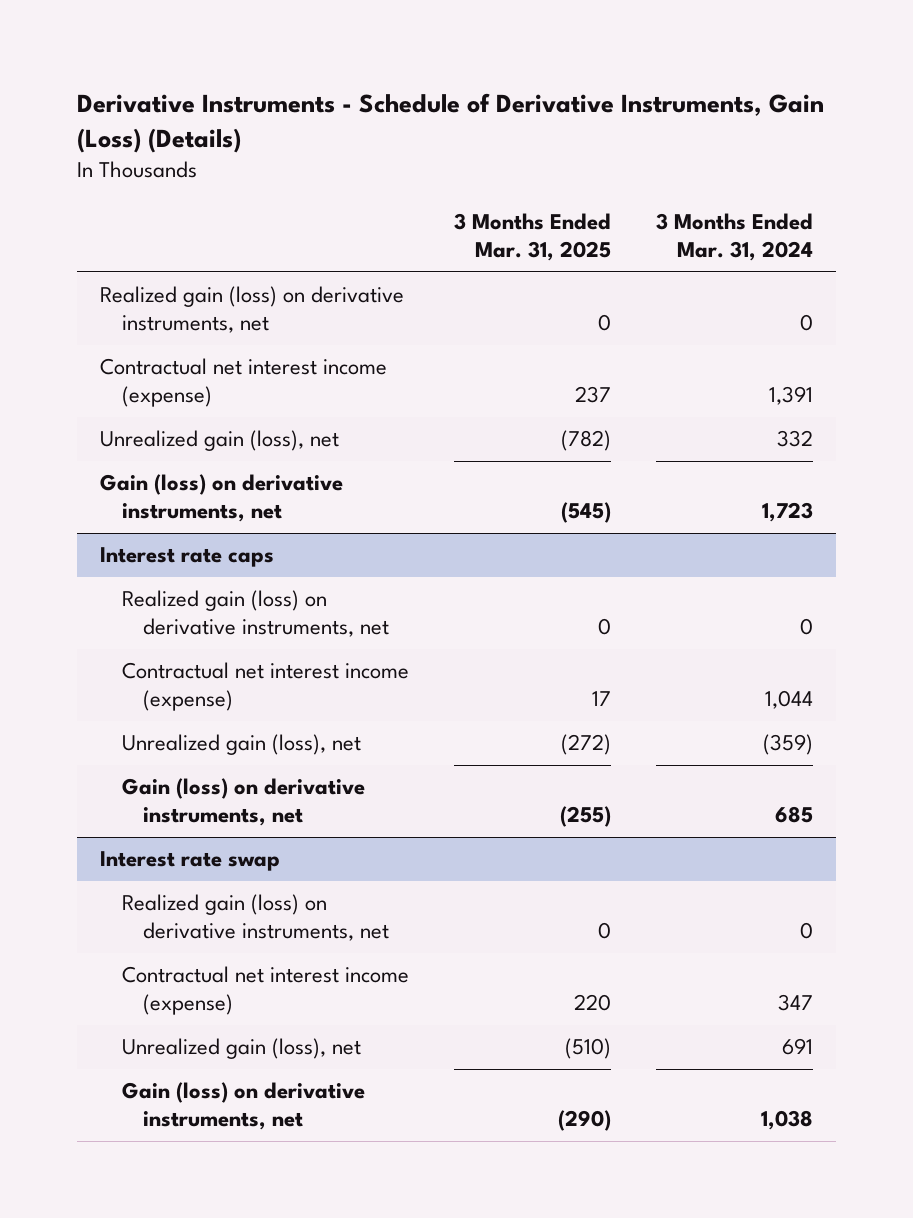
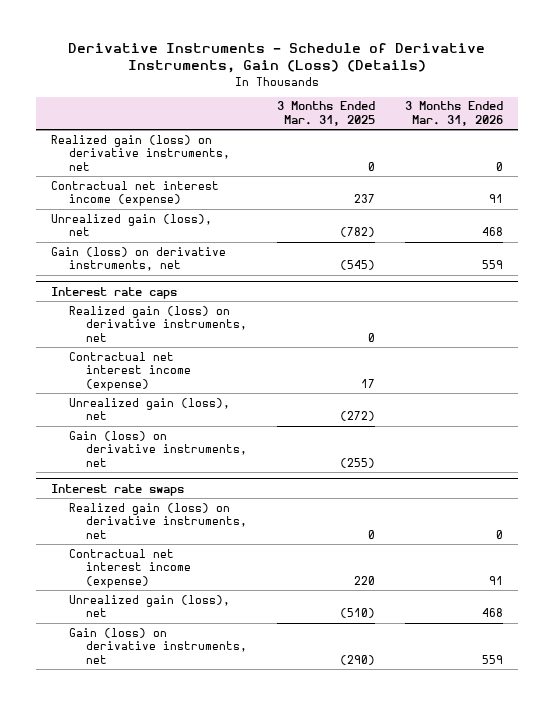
- | 3 Months Ended Mar. 31, 2025 | 3 Months Ended Mar. 31, 2024
+ | 3 Months Ended Mar. 31, 2025 | 3 Months Ended Mar. 31, 2026
- Interest rate swap
+ Interest rate swaps

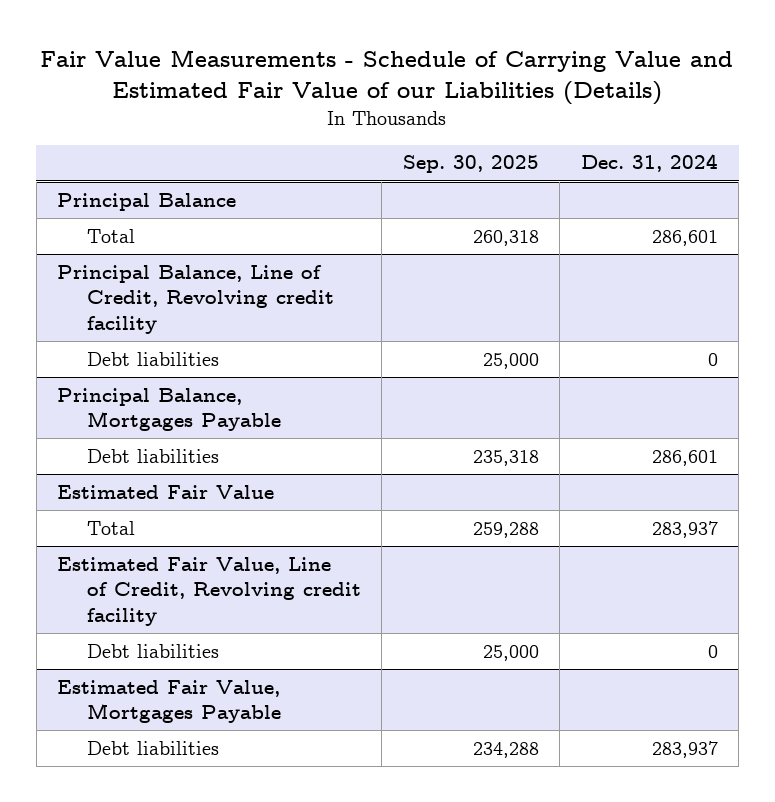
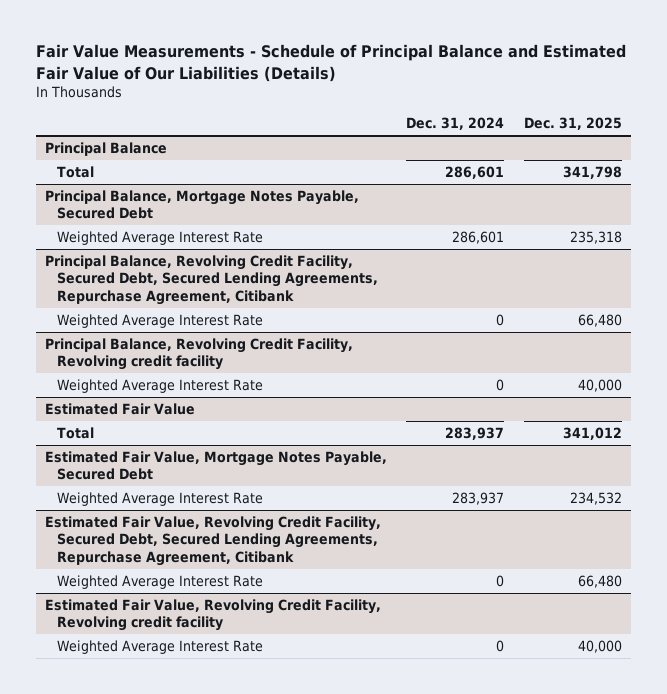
- Fair Value Measurements - Schedule of Carrying Value and Estimated Fair Value of our Liabilities (Details)
+ Fair Value Measurements - Schedule of Principal Balance and Estimated Fair Value of Our Liabilities (Details)
- | Sep. 30, 2025 | Dec. 31, 2024
+ | Dec. 31, 2024 | Dec. 31, 2025
- Principal Balance, Line of Credit, Revolving credit facility
- Debt liabilities | 25,000 | 0
- Principal Balance, Mortgages Payable
- Debt liabilities | 235,318 | 286,601
+ Principal Balance, Mortgage Notes Payable, Secured Debt
+ Weighted Average Interest Rate | 286,601 | 235,318
+ Principal Balance, Revolving Credit Facility, Secured Debt, Secured Lending Agreements, Repurchase Agreement, Citibank
+ Weighted Average Interest Rate | 0 | 66,480
+ Principal Balance, Revolving Credit Facility, Revolving credit facility
+ Weighted Average Interest Rate | 0 | 40,000
- Estimated Fair Value, Line of Credit, Revolving credit facility
- Debt liabilities | 25,000 | 0
- Estimated Fair Value, Mortgages Payable
- Debt liabilities | 234,288 | 283,937
+ Estimated Fair Value, Mortgage Notes Payable, Secured Debt
+ Weighted Average Interest Rate | 283,937 | 234,532
+ Estimated Fair Value, Revolving Credit Facility, Secured Debt, Secured Lending Agreements, Repurchase Agreement, Citibank
+ Weighted Average Interest Rate | 0 | 66,480
+ Estimated Fair Value, Revolving Credit Facility, Revolving credit facility
+ Weighted Average Interest Rate | 0 | 40,000

